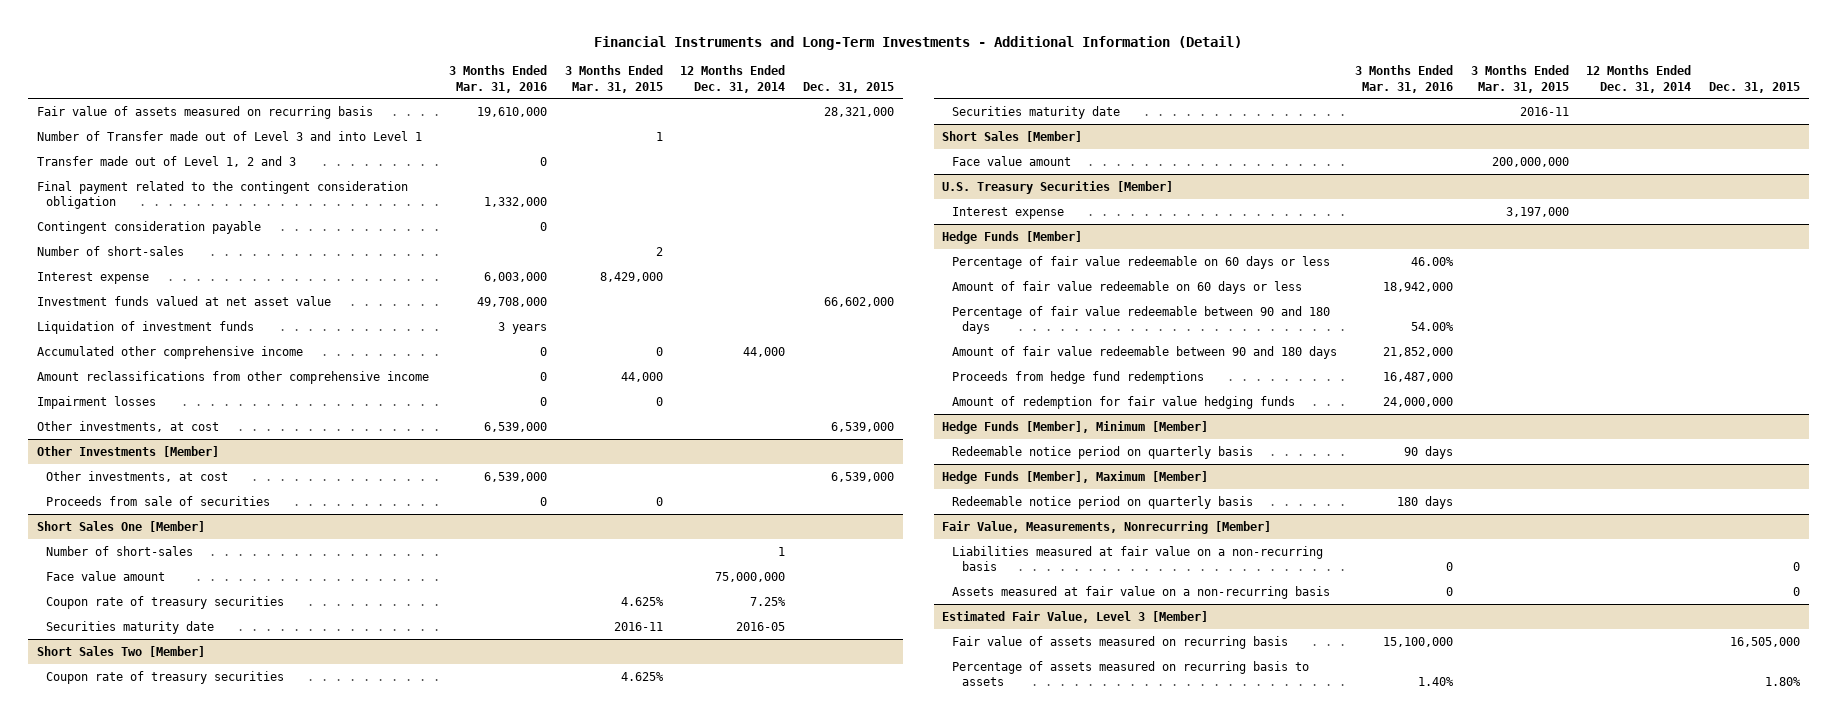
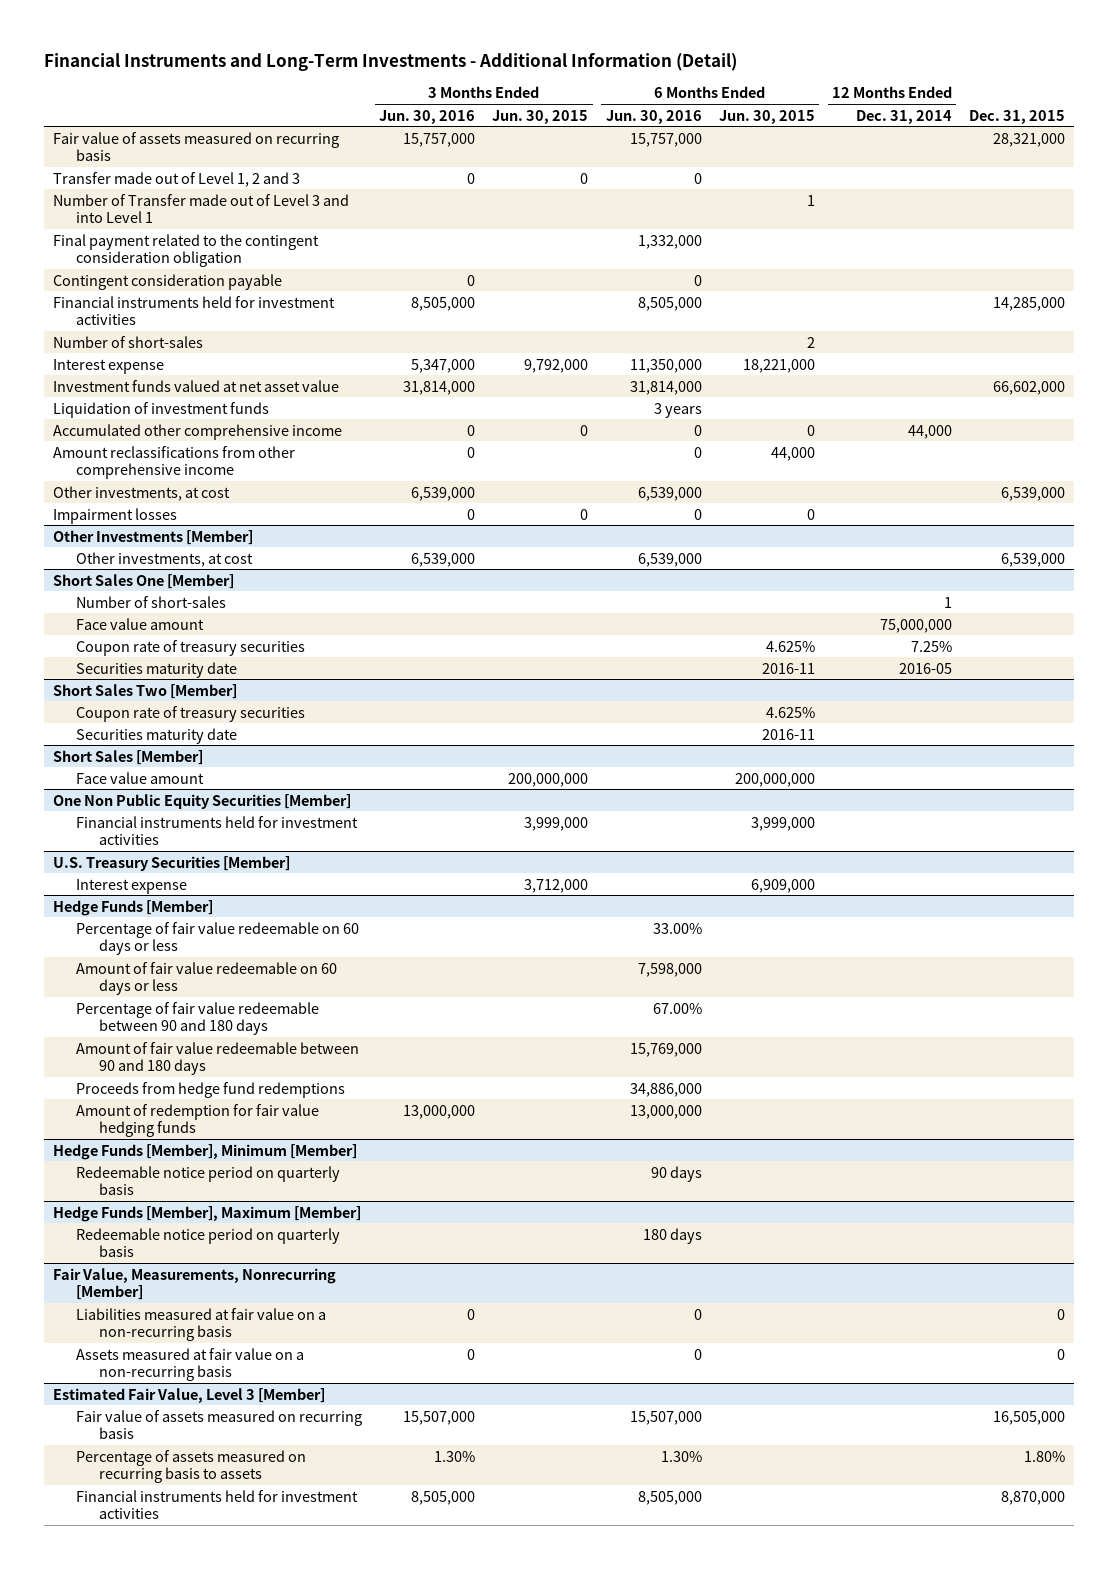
- | 3 Months Ended Mar. 31, 2016 | 3 Months Ended Mar. 31, 2015 | 12 Months Ended Dec. 31, 2014 | Dec. 31, 2015
+ | 3 Months Ended Jun. 30, 2016 | 3 Months Ended Jun. 30, 2015 | 6 Months Ended Jun. 30, 2016 | 6 Months Ended Jun. 30, 2015 | 12 Months Ended Dec. 31, 2014 | Dec. 31, 2015
moved down: Number of Transfer made out of Level 3 and into Level 1 | | | | 1 | |
+ Financial instruments held for investment activities | 8,505,000 | | 8,505,000 | | | 14,285,000
moved down: Impairment losses | 0 | 0 | 0 | 0 | |
@ Other Investments [Member]
- Proceeds from sale of securities | 0 | 0 | |
+ One Non Public Equity Securities [Member]
+ Financial instruments held for investment activities | | 3,999,000 | | 3,999,000 | |
@ Estimated Fair Value, Level 3 [Member]
+ Financial instruments held for investment activities | 8,505,000 | | 8,505,000 | | | 8,870,000

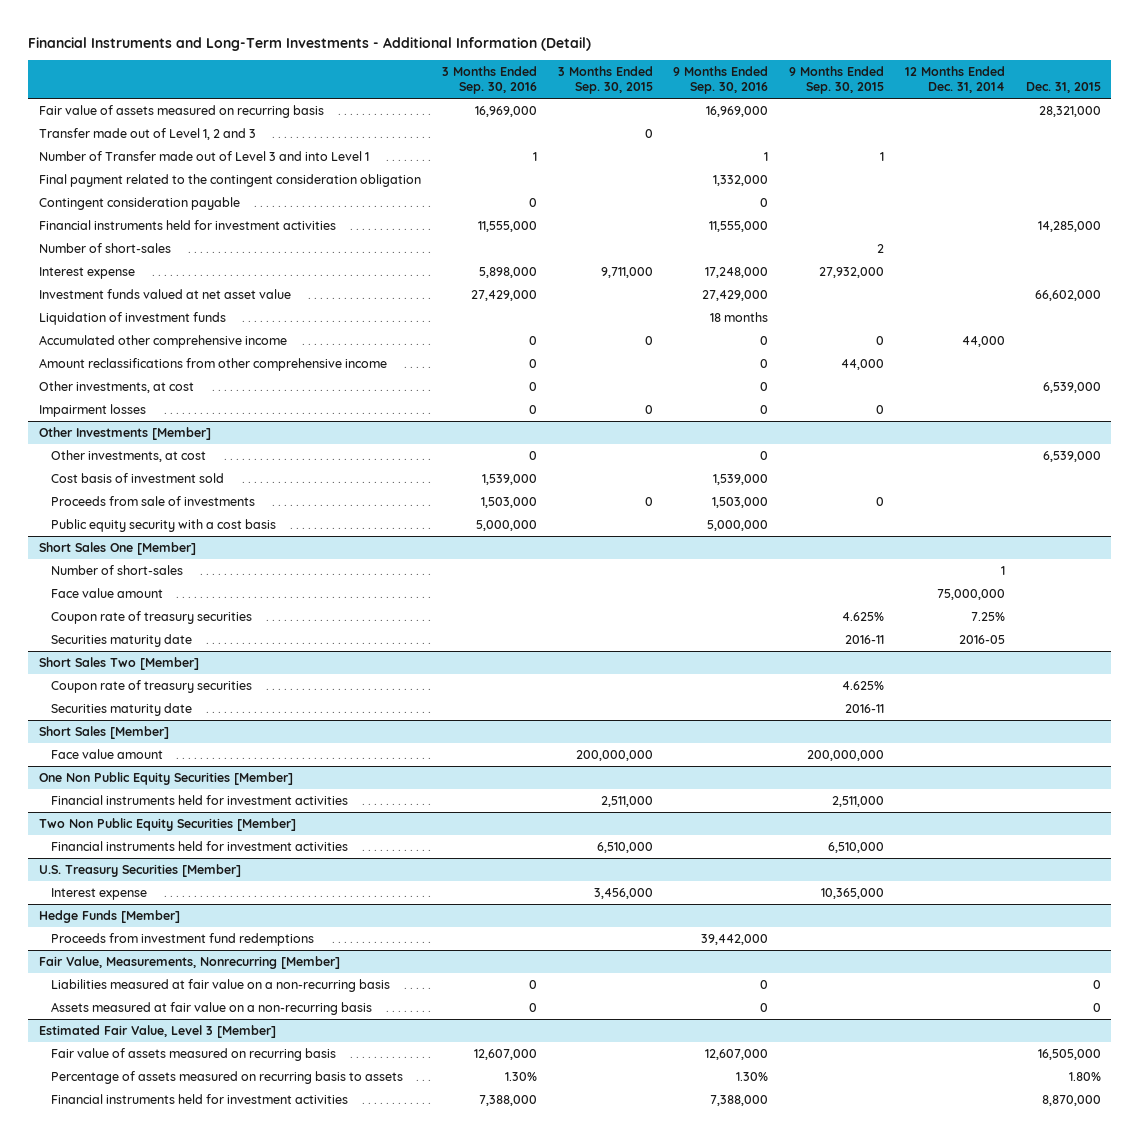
- | 3 Months Ended Jun. 30, 2016 | 3 Months Ended Jun. 30, 2015 | 6 Months Ended Jun. 30, 2016 | 6 Months Ended Jun. 30, 2015 | 12 Months Ended Dec. 31, 2014 | Dec. 31, 2015
+ | 3 Months Ended Sep. 30, 2016 | 3 Months Ended Sep. 30, 2015 | 9 Months Ended Sep. 30, 2016 | 9 Months Ended Sep. 30, 2015 | 12 Months Ended Dec. 31, 2014 | Dec. 31, 2015
@ Other Investments [Member]
+ Cost basis of investment sold | 1,539,000 | | 1,539,000 | | |
+ Proceeds from sale of investments | 1,503,000 | 0 | 1,503,000 | 0 | |
+ Public equity security with a cost basis | 5,000,000 | | 5,000,000 | | |
+ Two Non Public Equity Securities [Member]
+ Financial instruments held for investment activities | | 6,510,000 | | 6,510,000 | |
@ Hedge Funds [Member]
- Percentage of fair value redeemable on 60 days or less | | | 33.00% | | |
- Amount of fair value redeemable on 60 days or less | | | 7,598,000 | | |
- Percentage of fair value redeemable between 90 and 180 days | | | 67.00% | | |
- Amount of fair value redeemable between 90 and 180 days | | | 15,769,000 | | |
- Proceeds from hedge fund redemptions | | | 34,886,000 | | |
- Amount of redemption for fair value hedging funds | 13,000,000 | | 13,000,000 | | |
- Hedge Funds [Member], Minimum [Member]
- Redeemable notice period on quarterly basis | | | 90 days | | |
- Hedge Funds [Member], Maximum [Member]
- Redeemable notice period on quarterly basis | | | 180 days | | |
@ Hedge Funds [Member]
+ Proceeds from investment fund redemptions | | | 39,442,000 | | |

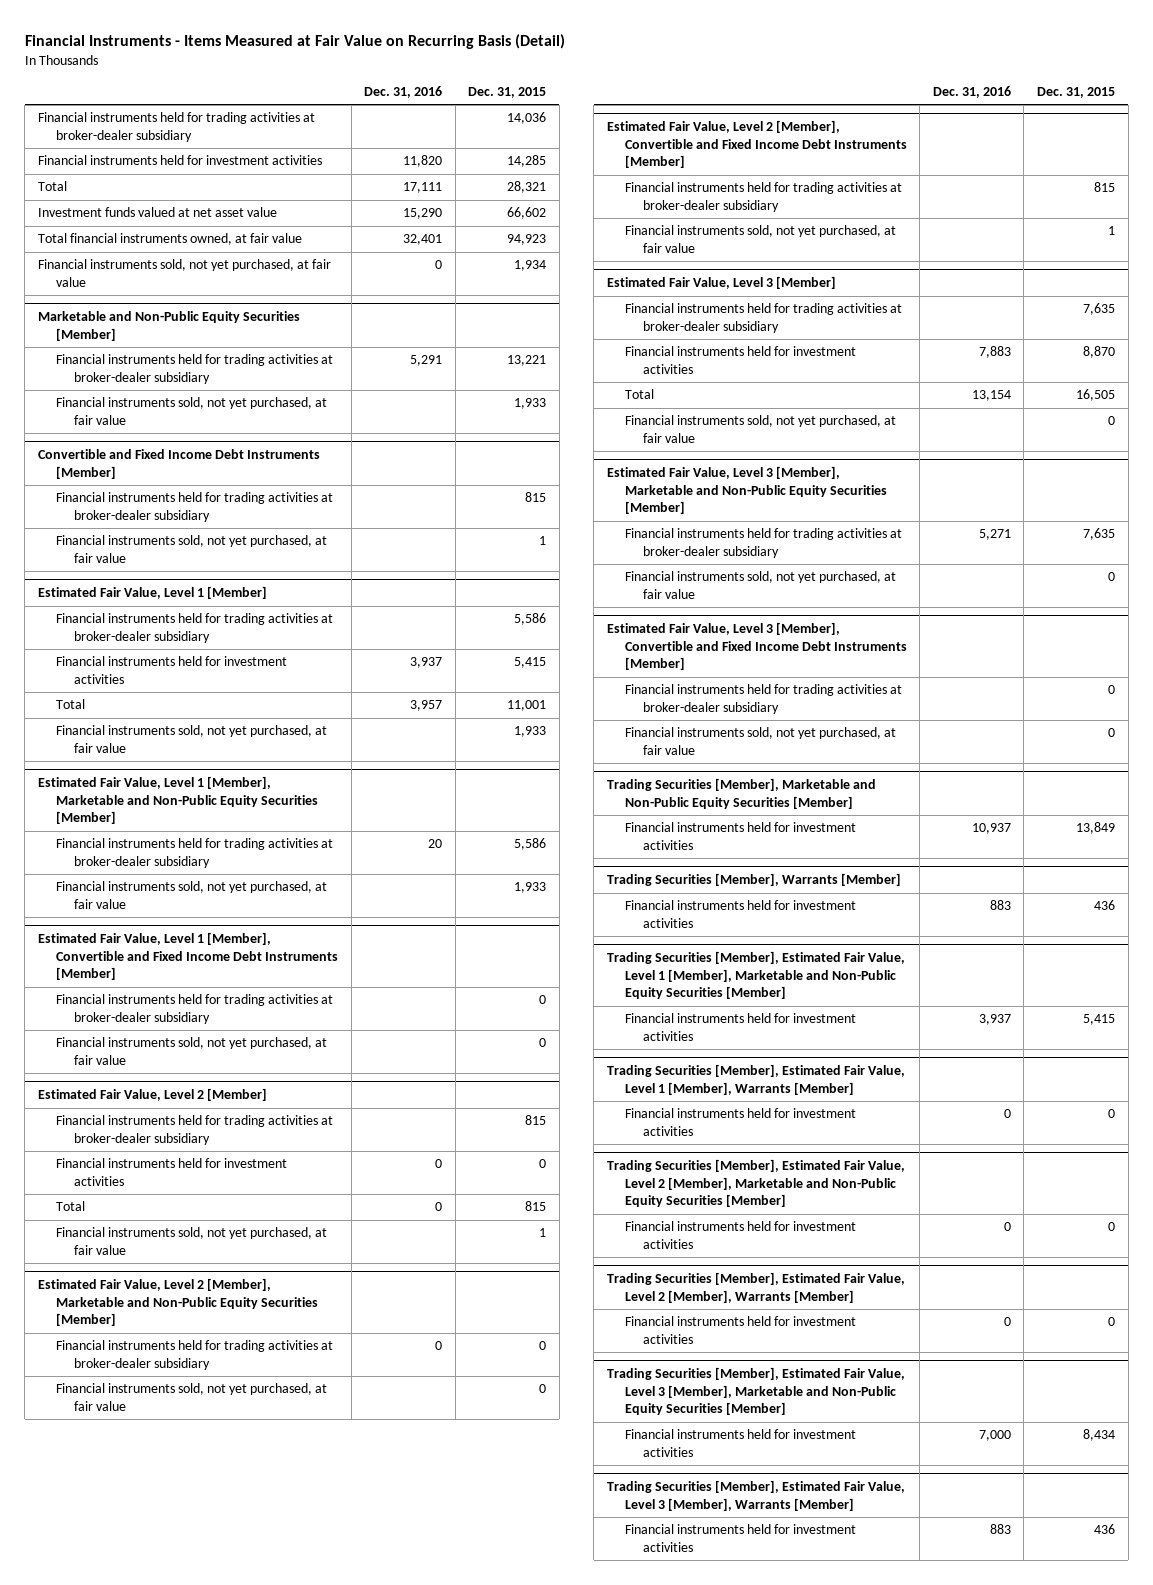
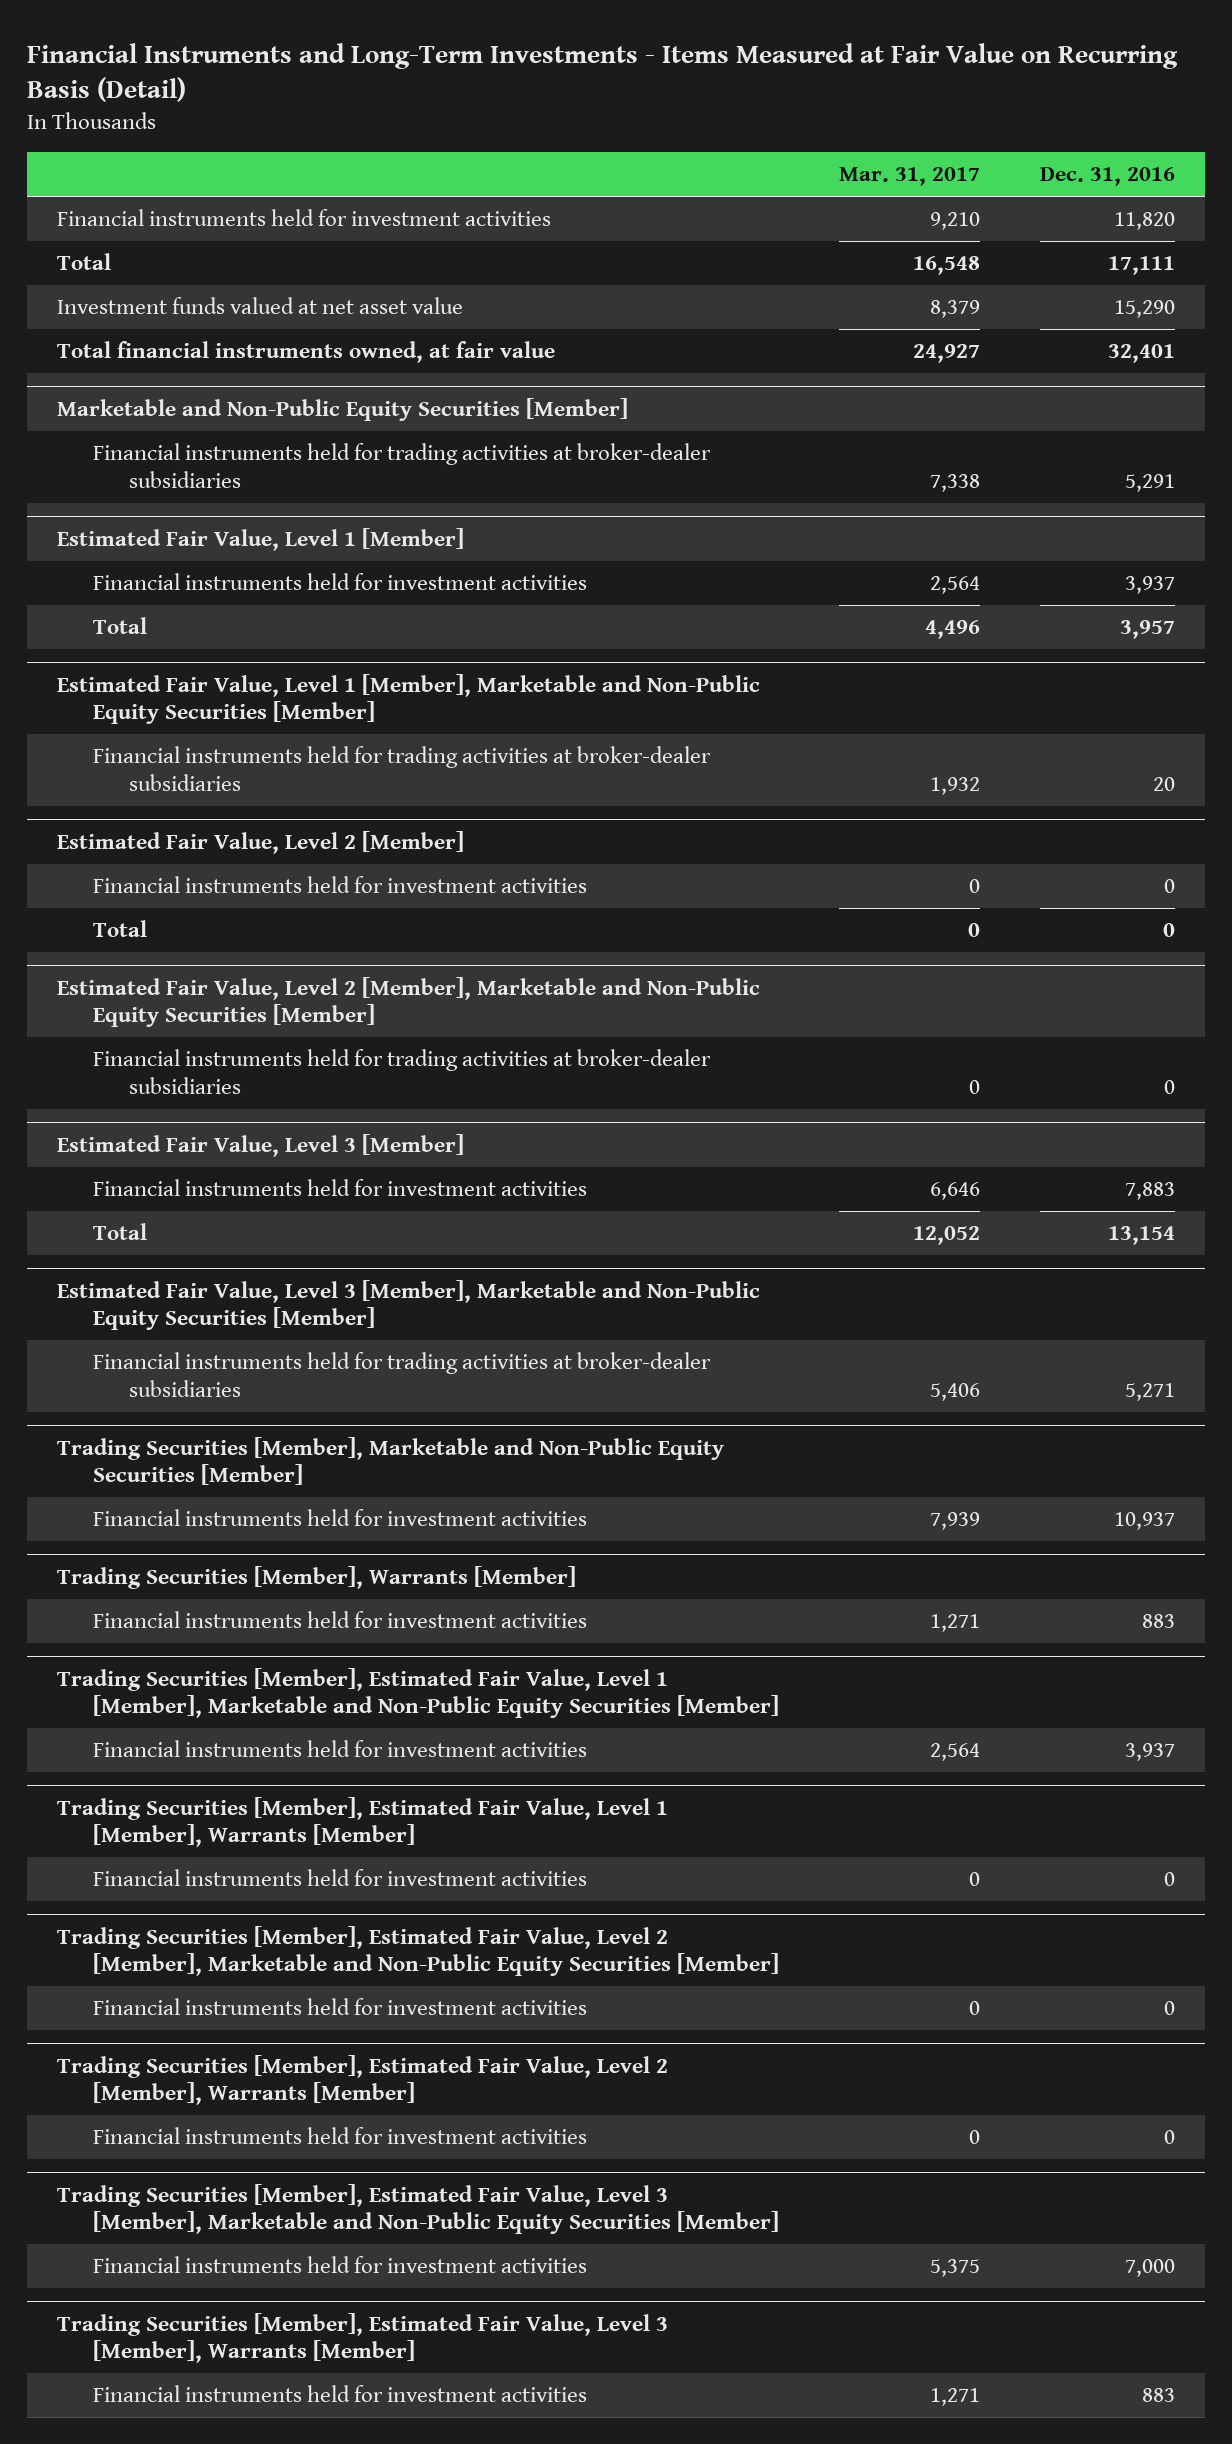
- Financial Instruments - Items Measured at Fair Value on Recurring Basis (Detail)
+ Financial Instruments and Long-Term Investments - Items Measured at Fair Value on Recurring Basis (Detail)
- | Dec. 31, 2016 | Dec. 31, 2015
+ | Mar. 31, 2017 | Dec. 31, 2016
- Financial instruments held for trading activities at broker-dealer subsidiary | | 14,036
- Financial instruments sold, not yet purchased, at fair value | 0 | 1,934
@ Marketable and Non-Public Equity Securities [Member]
- Financial instruments held for trading activities at broker-dealer subsidiary | 5,291 | 13,221
- Financial instruments sold, not yet purchased, at fair value | | 1,933
- Convertible and Fixed Income Debt Instruments [Member]
- Financial instruments held for trading activities at broker-dealer subsidiary | | 815
- Financial instruments sold, not yet purchased, at fair value | | 1
@ Marketable and Non-Public Equity Securities [Member]
+ Financial instruments held for trading activities at broker-dealer subsidiaries | 7,338 | 5,291
@ Estimated Fair Value, Level 1 [Member]
- Financial instruments held for trading activities at broker-dealer subsidiary | | 5,586
- Financial instruments sold, not yet purchased, at fair value | | 1,933
@ Estimated Fair Value, Level 1 [Member], Marketable and Non-Public Equity Securities [Member]
- Financial instruments held for trading activities at broker-dealer subsidiary | 20 | 5,586
- Financial instruments sold, not yet purchased, at fair value | | 1,933
- Estimated Fair Value, Level 1 [Member], Convertible and Fixed Income Debt Instruments [Member]
- Financial instruments held for trading activities at broker-dealer subsidiary | | 0
- Financial instruments sold, not yet purchased, at fair value | | 0
@ Estimated Fair Value, Level 1 [Member], Marketable and Non-Public Equity Securities [Member]
+ Financial instruments held for trading activities at broker-dealer subsidiaries | 1,932 | 20
@ Estimated Fair Value, Level 2 [Member]
- Financial instruments held for trading activities at broker-dealer subsidiary | | 815
- Financial instruments sold, not yet purchased, at fair value | | 1
@ Estimated Fair Value, Level 2 [Member], Marketable and Non-Public Equity Securities [Member]
- Financial instruments held for trading activities at broker-dealer subsidiary | 0 | 0
- Financial instruments sold, not yet purchased, at fair value | | 0
- Estimated Fair Value, Level 2 [Member], Convertible and Fixed Income Debt Instruments [Member]
- Financial instruments held for trading activities at broker-dealer subsidiary | | 815
- Financial instruments sold, not yet purchased, at fair value | | 1
@ Estimated Fair Value, Level 2 [Member], Marketable and Non-Public Equity Securities [Member]
+ Financial instruments held for trading activities at broker-dealer subsidiaries | 0 | 0
@ Estimated Fair Value, Level 3 [Member]
- Financial instruments held for trading activities at broker-dealer subsidiary | | 7,635
- Financial instruments sold, not yet purchased, at fair value | | 0
@ Estimated Fair Value, Level 3 [Member], Marketable and Non-Public Equity Securities [Member]
- Financial instruments held for trading activities at broker-dealer subsidiary | 5,271 | 7,635
- Financial instruments sold, not yet purchased, at fair value | | 0
- Estimated Fair Value, Level 3 [Member], Convertible and Fixed Income Debt Instruments [Member]
- Financial instruments held for trading activities at broker-dealer subsidiary | | 0
- Financial instruments sold, not yet purchased, at fair value | | 0
@ Estimated Fair Value, Level 3 [Member], Marketable and Non-Public Equity Securities [Member]
+ Financial instruments held for trading activities at broker-dealer subsidiaries | 5,406 | 5,271

